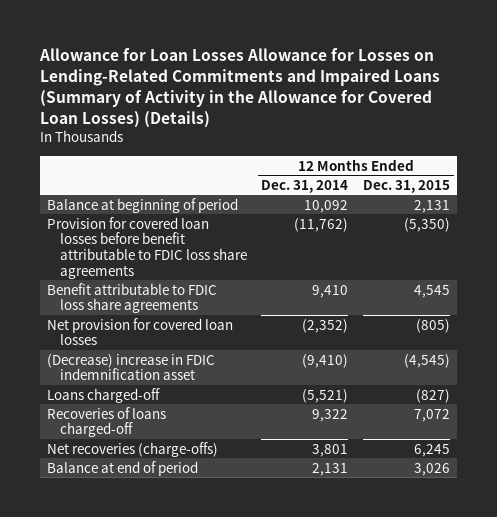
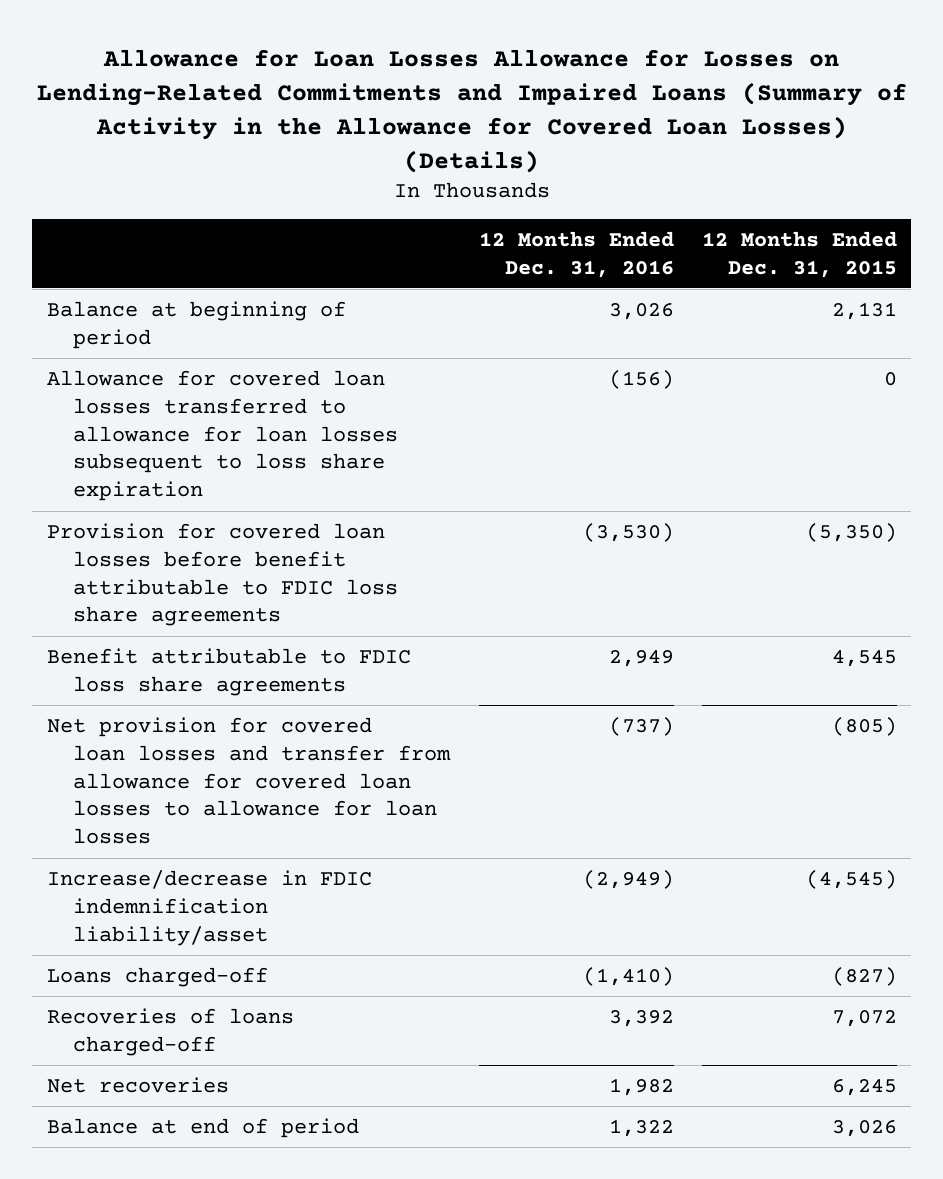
- | 12 Months Ended Dec. 31, 2014 | 12 Months Ended Dec. 31, 2015
+ | 12 Months Ended Dec. 31, 2016 | 12 Months Ended Dec. 31, 2015
+ Allowance for covered loan losses transferred to allowance for loan losses subsequent to loss share expiration | (156) | 0
- Net provision for covered loan losses | (2,352) | (805)
- (Decrease) increase in FDIC indemnification asset | (9,410) | (4,545)
+ Net provision for covered loan losses and transfer from allowance for covered loan losses to allowance for loan losses | (737) | (805)
+ Increase/decrease in FDIC indemnification liability/asset | (2,949) | (4,545)
- Net recoveries (charge-offs) | 3,801 | 6,245
+ Net recoveries | 1,982 | 6,245

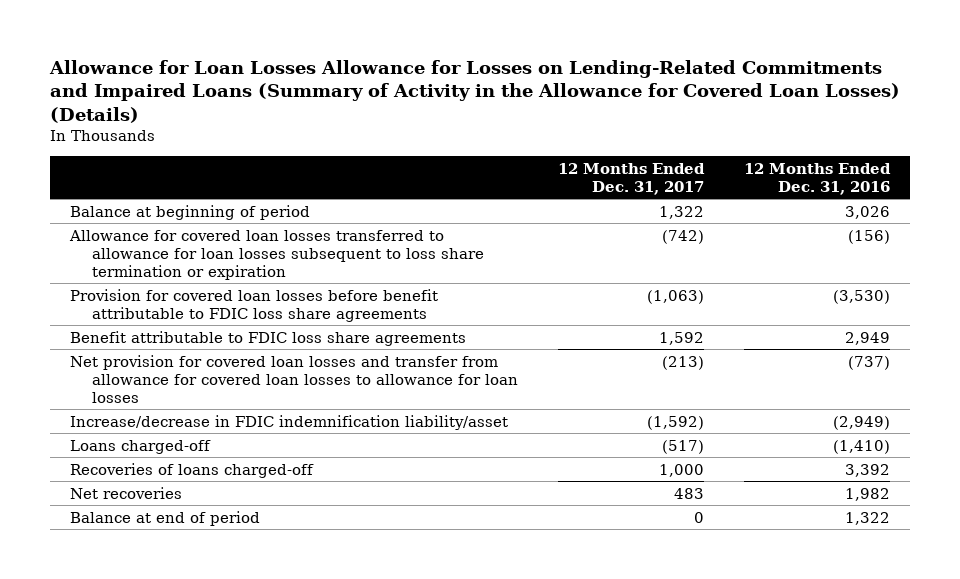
- | 12 Months Ended Dec. 31, 2016 | 12 Months Ended Dec. 31, 2015
+ | 12 Months Ended Dec. 31, 2017 | 12 Months Ended Dec. 31, 2016
- Allowance for covered loan losses transferred to allowance for loan losses subsequent to loss share expiration | (156) | 0
+ Allowance for covered loan losses transferred to allowance for loan losses subsequent to loss share termination or expiration | (742) | (156)

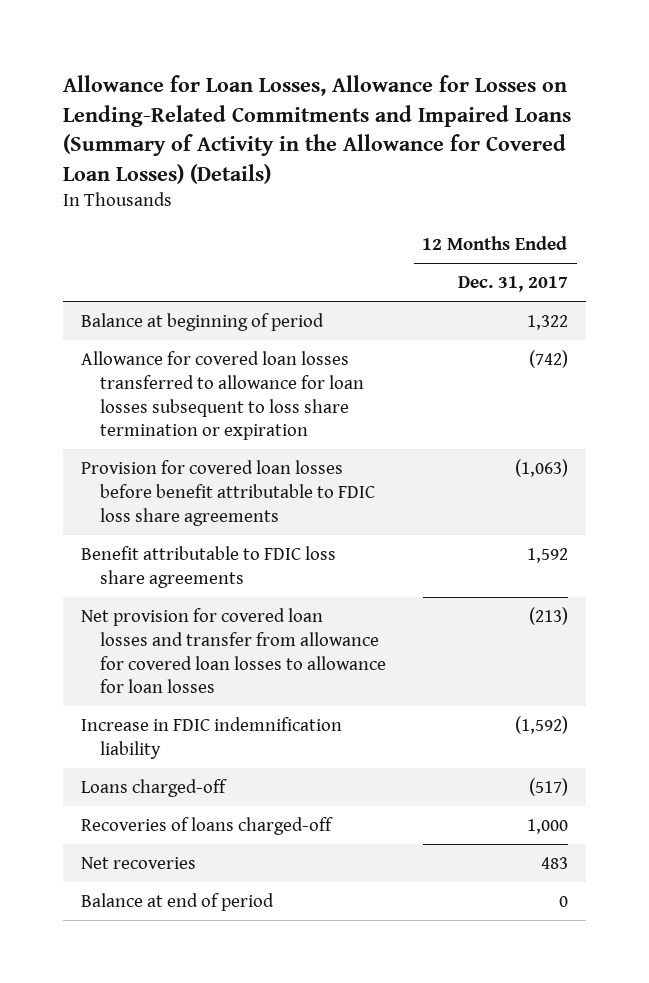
- Allowance for Loan Losses Allowance for Losses on Lending-Related Commitments and Impaired Loans (Summary of Activity in the Allowance for Covered Loan Losses) (Details)
+ Allowance for Loan Losses, Allowance for Losses on Lending-Related Commitments and Impaired Loans (Summary of Activity in the Allowance for Covered Loan Losses) (Details)
- | 12 Months Ended Dec. 31, 2017 | 12 Months Ended Dec. 31, 2016
+ | 12 Months Ended Dec. 31, 2017
- Increase/decrease in FDIC indemnification liability/asset | (1,592) | (2,949)
+ Increase in FDIC indemnification liability | (1,592)

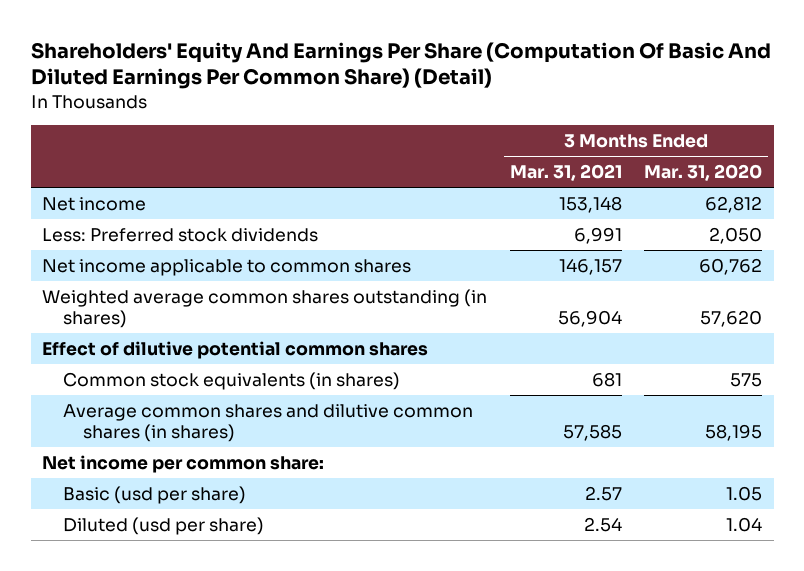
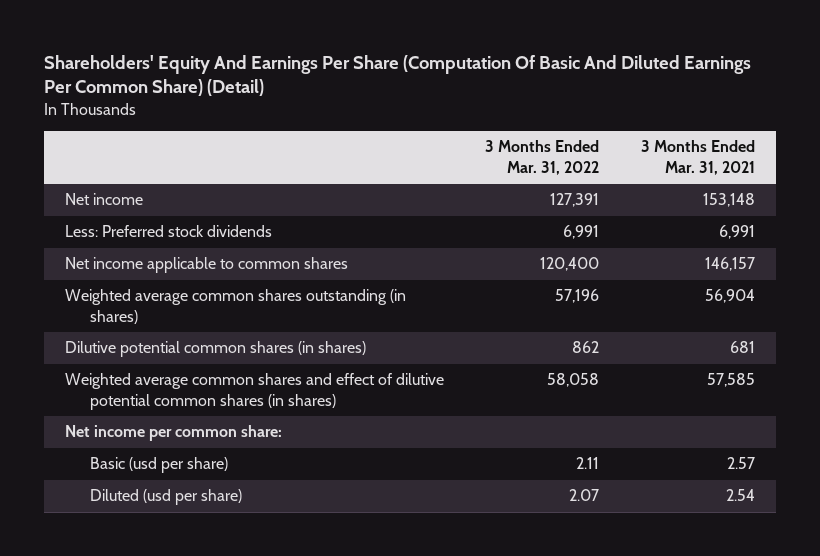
- | 3 Months Ended Mar. 31, 2021 | 3 Months Ended Mar. 31, 2020
+ | 3 Months Ended Mar. 31, 2022 | 3 Months Ended Mar. 31, 2021
- Effect of dilutive potential common shares
- Common stock equivalents (in shares) | 681 | 575
- Average common shares and dilutive common shares (in shares) | 57,585 | 58,195
+ Dilutive potential common shares (in shares) | 862 | 681
+ Weighted average common shares and effect of dilutive potential common shares (in shares) | 58,058 | 57,585

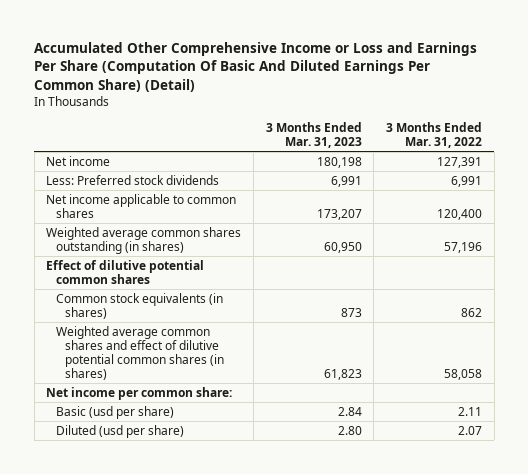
- Shareholders' Equity And Earnings Per Share (Computation Of Basic And Diluted Earnings Per Common Share) (Detail)
+ Accumulated Other Comprehensive Income or Loss and Earnings Per Share (Computation Of Basic And Diluted Earnings Per Common Share) (Detail)
- | 3 Months Ended Mar. 31, 2022 | 3 Months Ended Mar. 31, 2021
+ | 3 Months Ended Mar. 31, 2023 | 3 Months Ended Mar. 31, 2022
- Dilutive potential common shares (in shares) | 862 | 681
+ Effect of dilutive potential common shares
+ Common stock equivalents (in shares) | 873 | 862

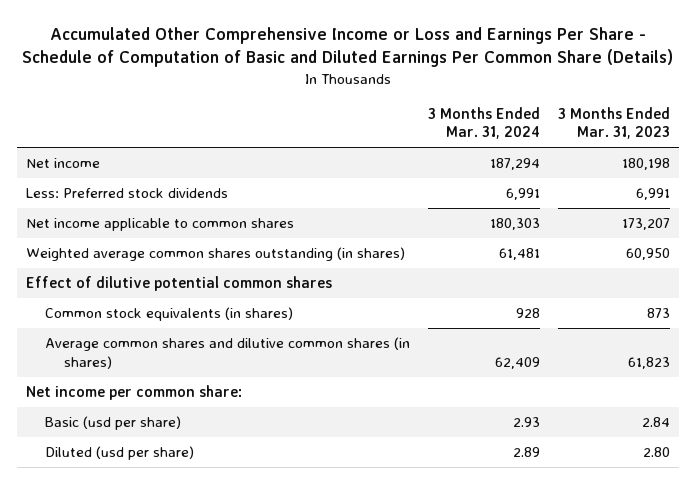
- Accumulated Other Comprehensive Income or Loss and Earnings Per Share (Computation Of Basic And Diluted Earnings Per Common Share) (Detail)
+ Accumulated Other Comprehensive Income or Loss and Earnings Per Share - Schedule of Computation of Basic and Diluted Earnings Per Common Share (Details)
- | 3 Months Ended Mar. 31, 2023 | 3 Months Ended Mar. 31, 2022
+ | 3 Months Ended Mar. 31, 2024 | 3 Months Ended Mar. 31, 2023
- Weighted average common shares and effect of dilutive potential common shares (in shares) | 61,823 | 58,058
+ Average common shares and dilutive common shares (in shares) | 62,409 | 61,823

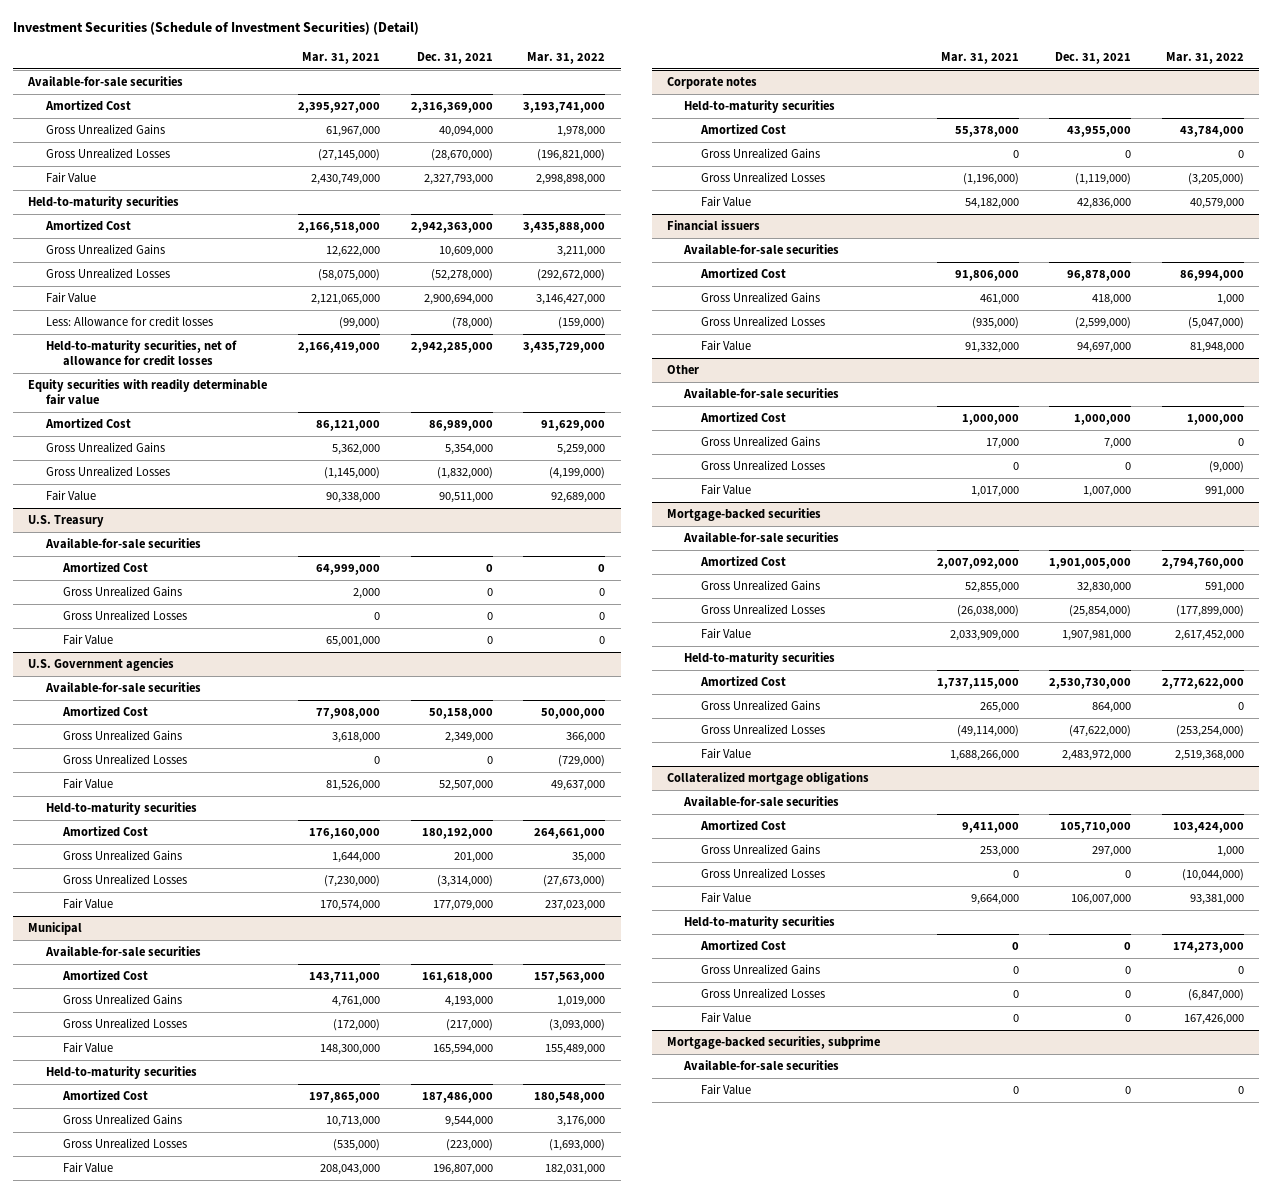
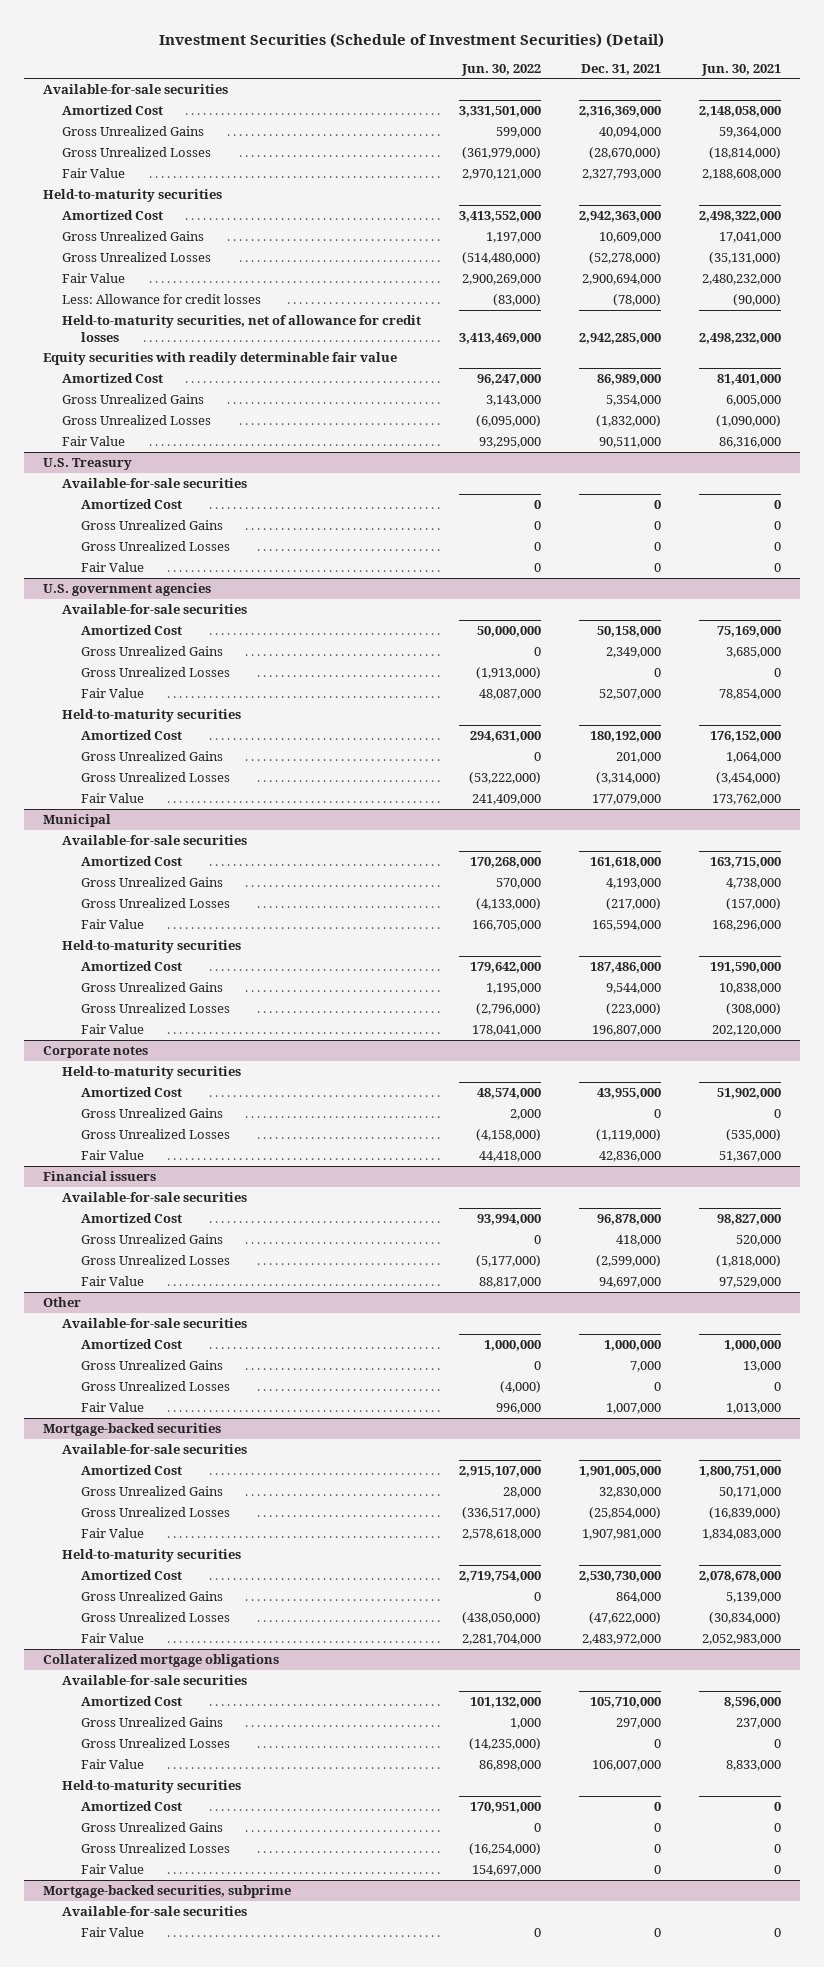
- | Mar. 31, 2021 | Dec. 31, 2021 | Mar. 31, 2022
+ | Jun. 30, 2022 | Dec. 31, 2021 | Jun. 30, 2021
- U.S. Government agencies
+ U.S. government agencies

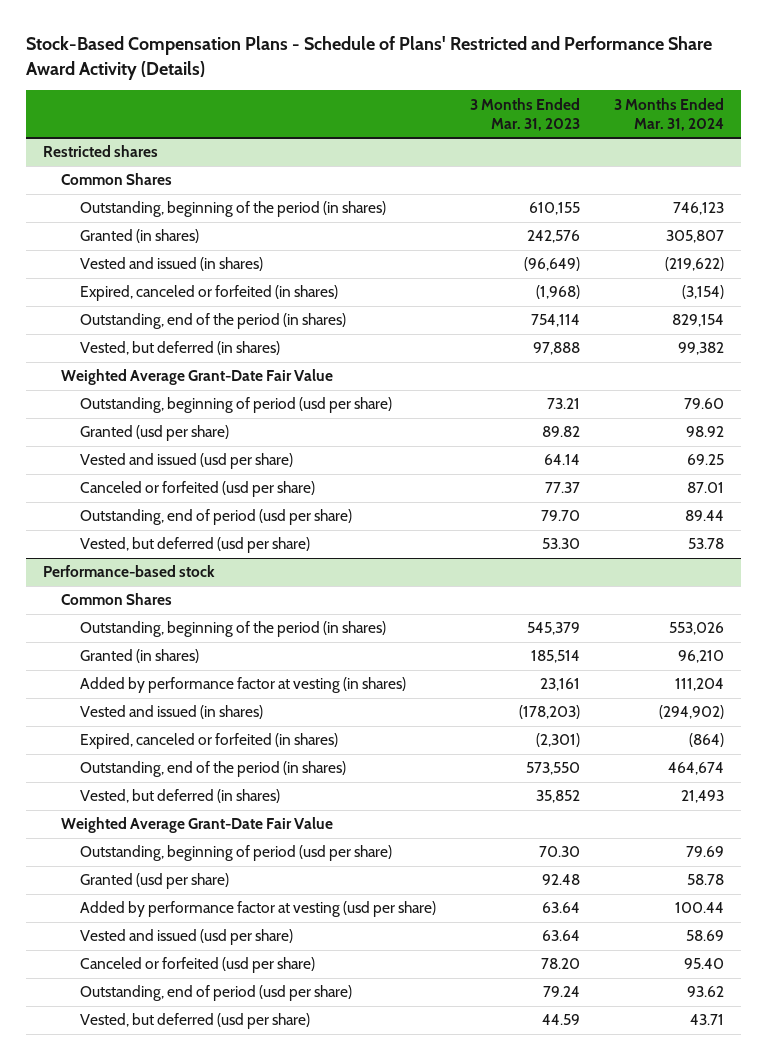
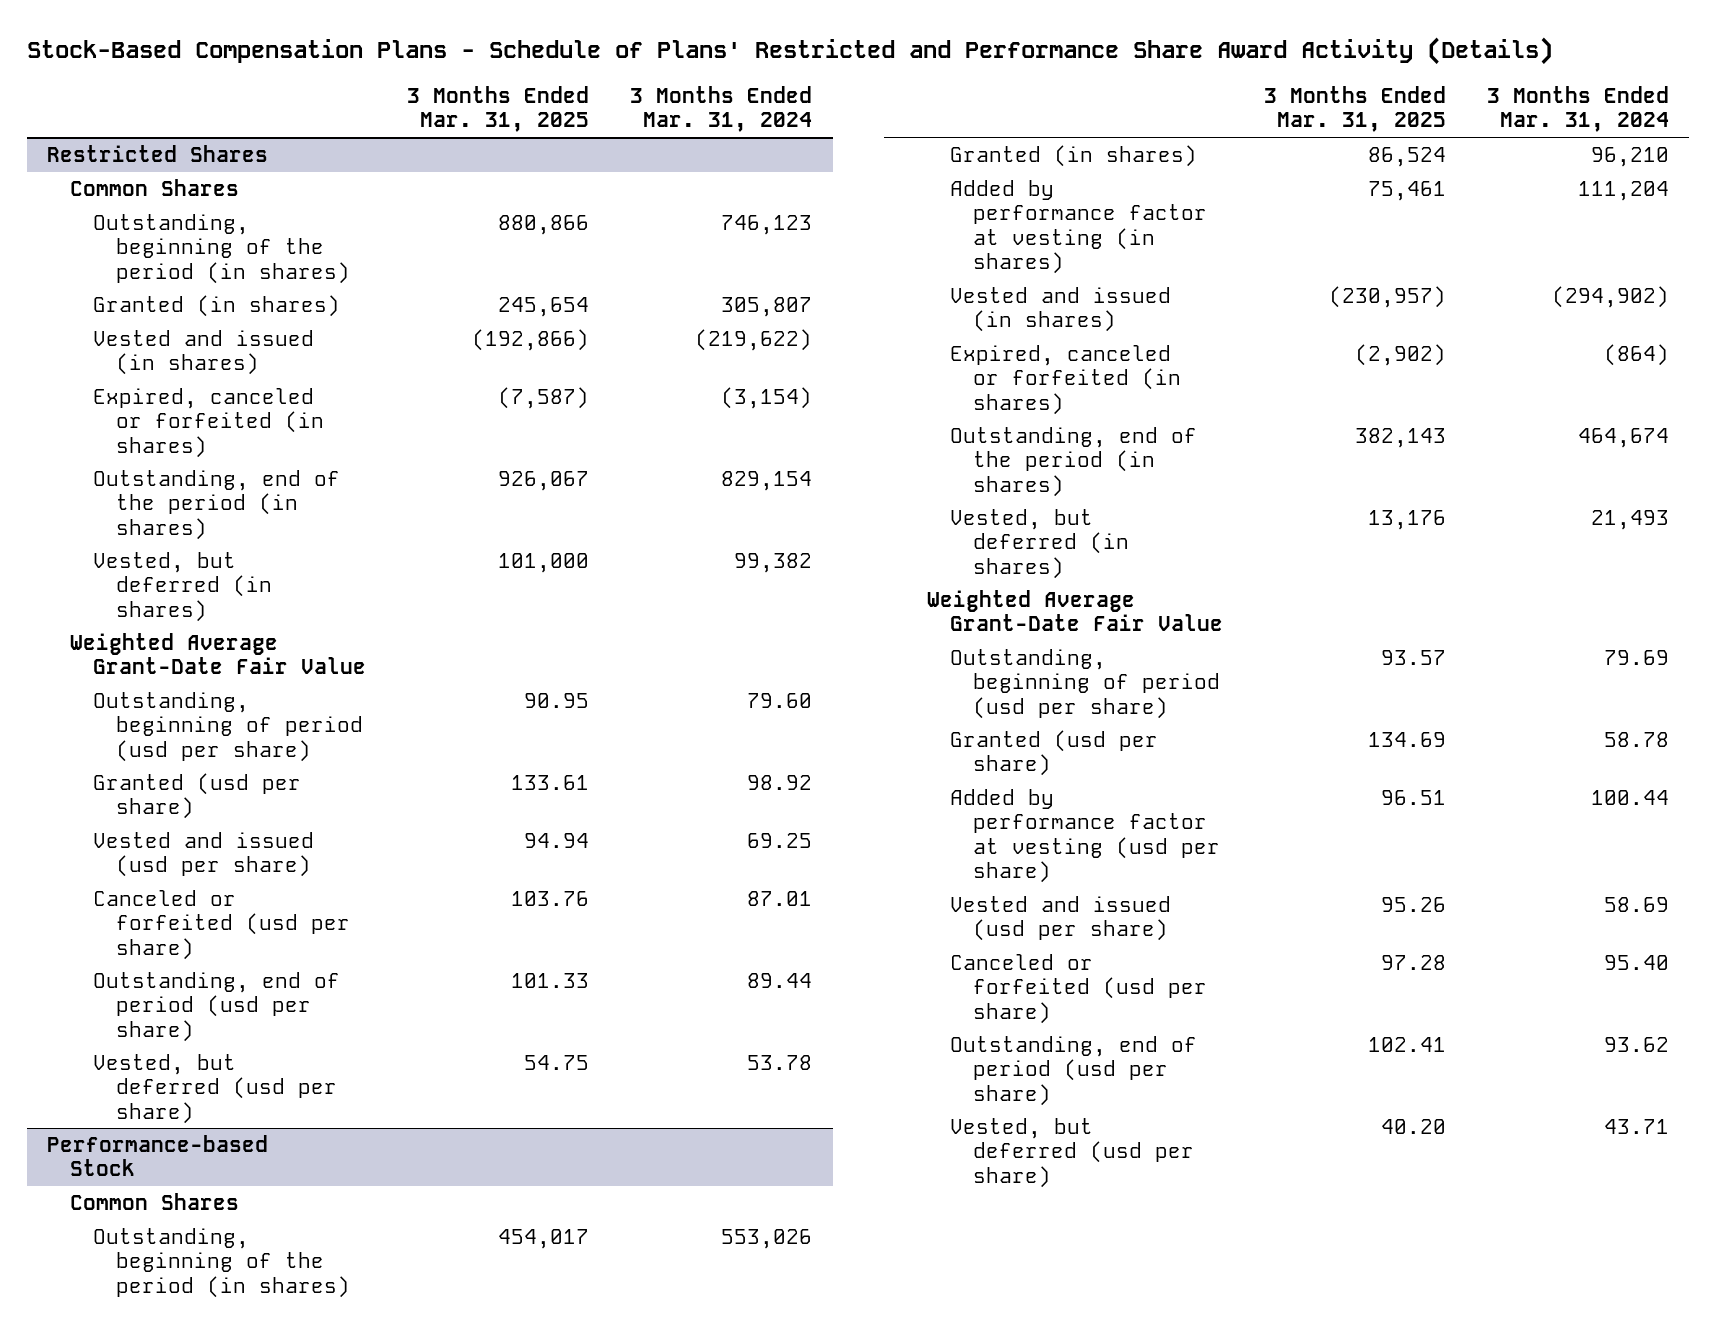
- | 3 Months Ended Mar. 31, 2023 | 3 Months Ended Mar. 31, 2024
+ | 3 Months Ended Mar. 31, 2025 | 3 Months Ended Mar. 31, 2024
- Restricted shares
+ Restricted Shares
- Performance-based stock
+ Performance-based Stock

